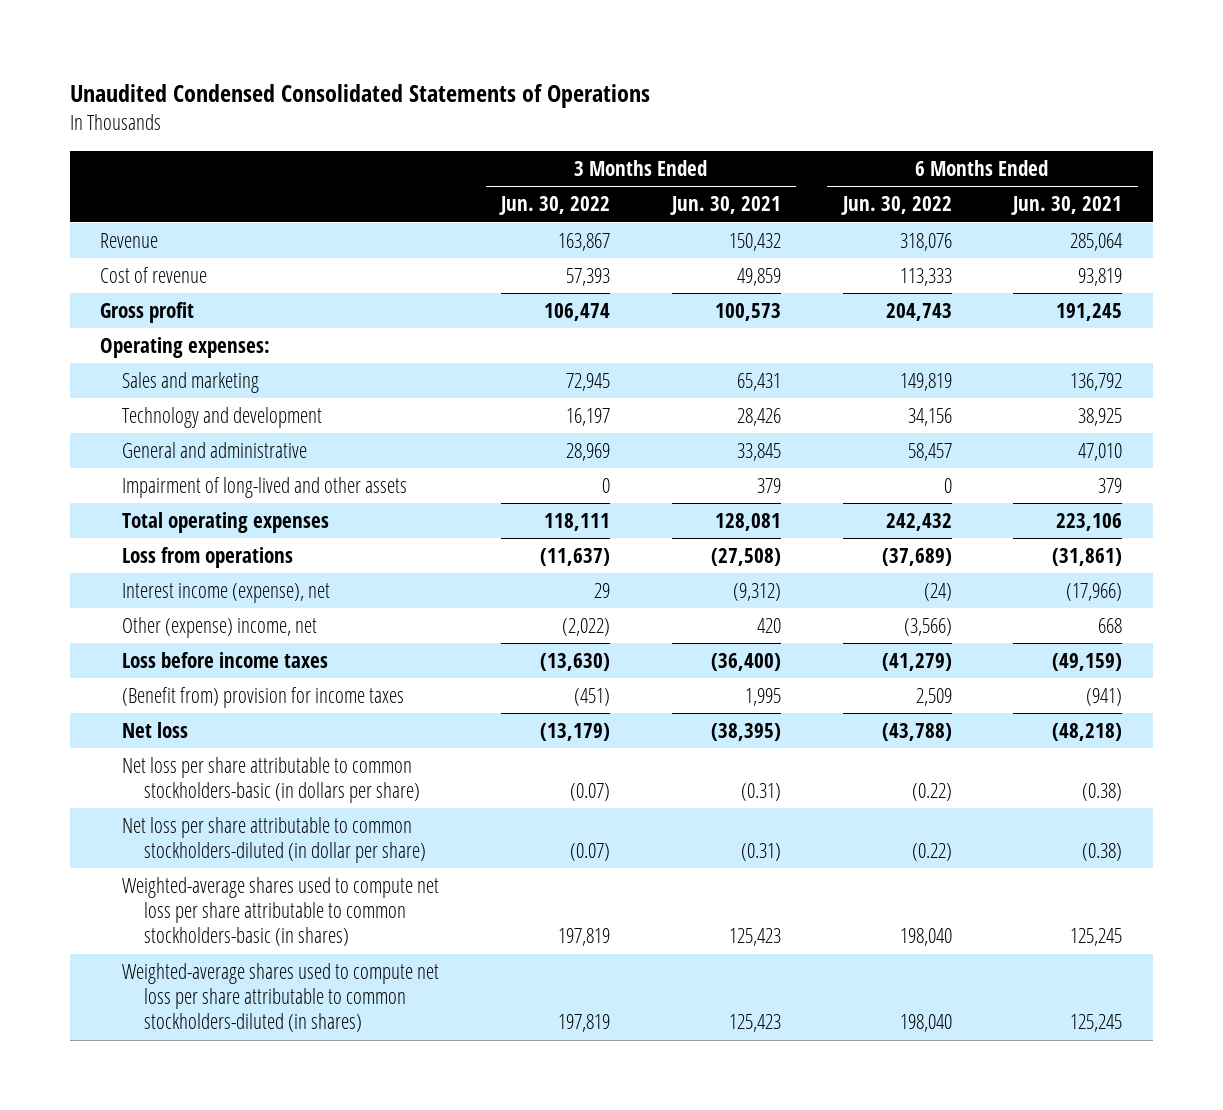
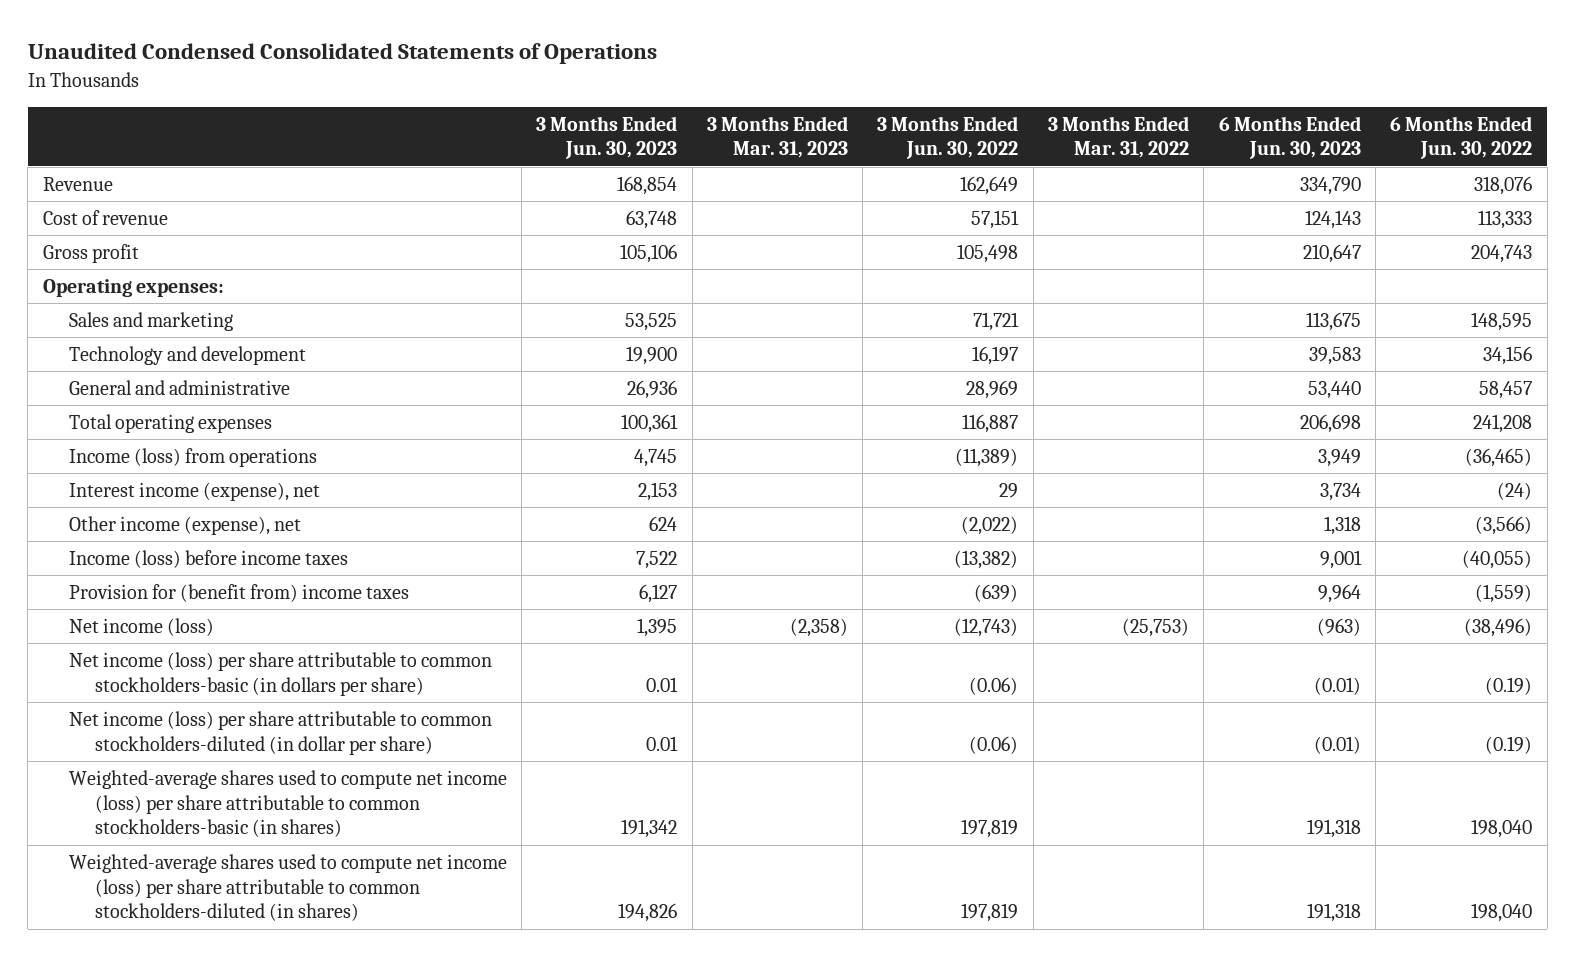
- | 3 Months Ended Jun. 30, 2022 | 3 Months Ended Jun. 30, 2021 | 6 Months Ended Jun. 30, 2022 | 6 Months Ended Jun. 30, 2021
+ | 3 Months Ended Jun. 30, 2023 | 3 Months Ended Mar. 31, 2023 | 3 Months Ended Jun. 30, 2022 | 3 Months Ended Mar. 31, 2022 | 6 Months Ended Jun. 30, 2023 | 6 Months Ended Jun. 30, 2022
- Revenue | 163,867 | 150,432 | 318,076 | 285,064
- Cost of revenue | 57,393 | 49,859 | 113,333 | 93,819
- Gross profit | 106,474 | 100,573 | 204,743 | 191,245
+ Revenue | 168,854 | | 162,649 | | 334,790 | 318,076
+ Cost of revenue | 63,748 | | 57,151 | | 124,143 | 113,333
+ Gross profit | 105,106 | | 105,498 | | 210,647 | 204,743
- Sales and marketing | 72,945 | 65,431 | 149,819 | 136,792
+ Sales and marketing | 53,525 | | 71,721 | | 113,675 | 148,595
- Impairment of long-lived and other assets | 0 | 379 | 0 | 379
- Total operating expenses | 118,111 | 128,081 | 242,432 | 223,106
- Loss from operations | (11,637) | (27,508) | (37,689) | (31,861)
+ Total operating expenses | 100,361 | | 116,887 | | 206,698 | 241,208
+ Income (loss) from operations | 4,745 | | (11,389) | | 3,949 | (36,465)
- Other (expense) income, net | (2,022) | 420 | (3,566) | 668
- Loss before income taxes | (13,630) | (36,400) | (41,279) | (49,159)
- (Benefit from) provision for income taxes | (451) | 1,995 | 2,509 | (941)
- Net loss | (13,179) | (38,395) | (43,788) | (48,218)
- Net loss per share attributable to common stockholders-basic (in dollars per share) | (0.07) | (0.31) | (0.22) | (0.38)
- Net loss per share attributable to common stockholders-diluted (in dollar per share) | (0.07) | (0.31) | (0.22) | (0.38)
- Weighted-average shares used to compute net loss per share attributable to common stockholders-basic (in shares) | 197,819 | 125,423 | 198,040 | 125,245
- Weighted-average shares used to compute net loss per share attributable to common stockholders-diluted (in shares) | 197,819 | 125,423 | 198,040 | 125,245
+ Other income (expense), net | 624 | | (2,022) | | 1,318 | (3,566)
+ Income (loss) before income taxes | 7,522 | | (13,382) | | 9,001 | (40,055)
+ Provision for (benefit from) income taxes | 6,127 | | (639) | | 9,964 | (1,559)
+ Net income (loss) | 1,395 | (2,358) | (12,743) | (25,753) | (963) | (38,496)
+ Net income (loss) per share attributable to common stockholders-basic (in dollars per share) | 0.01 | | (0.06) | | (0.01) | (0.19)
+ Net income (loss) per share attributable to common stockholders-diluted (in dollar per share) | 0.01 | | (0.06) | | (0.01) | (0.19)
+ Weighted-average shares used to compute net income (loss) per share attributable to common stockholders-basic (in shares) | 191,342 | | 197,819 | | 191,318 | 198,040
+ Weighted-average shares used to compute net income (loss) per share attributable to common stockholders-diluted (in shares) | 194,826 | | 197,819 | | 191,318 | 198,040

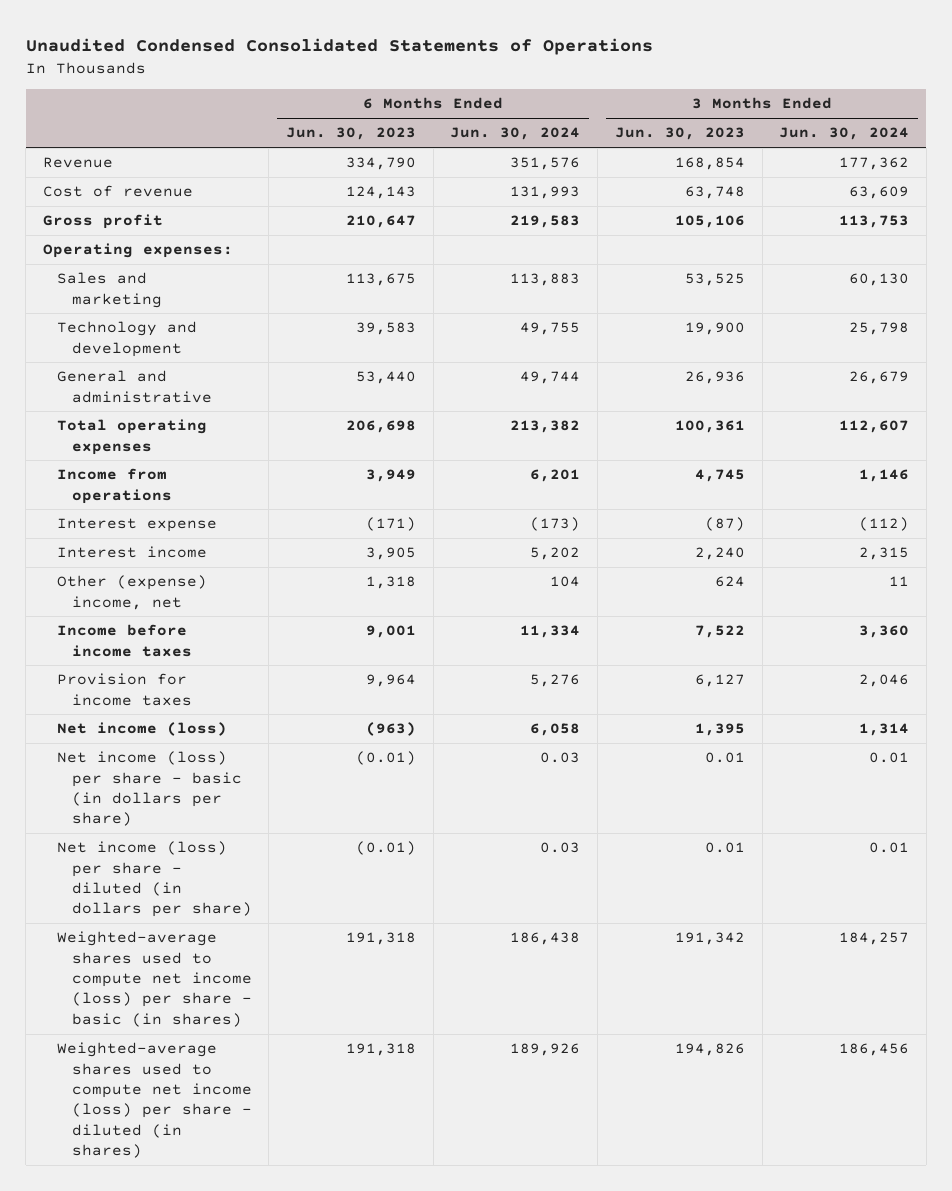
- | 3 Months Ended Jun. 30, 2023 | 3 Months Ended Mar. 31, 2023 | 3 Months Ended Jun. 30, 2022 | 3 Months Ended Mar. 31, 2022 | 6 Months Ended Jun. 30, 2023 | 6 Months Ended Jun. 30, 2022
+ | 6 Months Ended Jun. 30, 2023 | 6 Months Ended Jun. 30, 2024 | 3 Months Ended Jun. 30, 2023 | 3 Months Ended Jun. 30, 2024
- Income (loss) from operations | 4,745 | | (11,389) | | 3,949 | (36,465)
- Interest income (expense), net | 2,153 | | 29 | | 3,734 | (24)
- Other income (expense), net | 624 | | (2,022) | | 1,318 | (3,566)
- Income (loss) before income taxes | 7,522 | | (13,382) | | 9,001 | (40,055)
- Provision for (benefit from) income taxes | 6,127 | | (639) | | 9,964 | (1,559)
+ Income from operations | 3,949 | 6,201 | 4,745 | 1,146
+ Interest expense | (171) | (173) | (87) | (112)
+ Interest income | 3,905 | 5,202 | 2,240 | 2,315
+ Other (expense) income, net | 1,318 | 104 | 624 | 11
+ Income before income taxes | 9,001 | 11,334 | 7,522 | 3,360
+ Provision for income taxes | 9,964 | 5,276 | 6,127 | 2,046
- Net income (loss) per share attributable to common stockholders-basic (in dollars per share) | 0.01 | | (0.06) | | (0.01) | (0.19)
- Net income (loss) per share attributable to common stockholders-diluted (in dollar per share) | 0.01 | | (0.06) | | (0.01) | (0.19)
- Weighted-average shares used to compute net income (loss) per share attributable to common stockholders-basic (in shares) | 191,342 | | 197,819 | | 191,318 | 198,040
- Weighted-average shares used to compute net income (loss) per share attributable to common stockholders-diluted (in shares) | 194,826 | | 197,819 | | 191,318 | 198,040
+ Net income (loss) per share - basic (in dollars per share) | (0.01) | 0.03 | 0.01 | 0.01
+ Net income (loss) per share - diluted (in dollars per share) | (0.01) | 0.03 | 0.01 | 0.01
+ Weighted-average shares used to compute net income (loss) per share - basic (in shares) | 191,318 | 186,438 | 191,342 | 184,257
+ Weighted-average shares used to compute net income (loss) per share - diluted (in shares) | 191,318 | 189,926 | 194,826 | 186,456

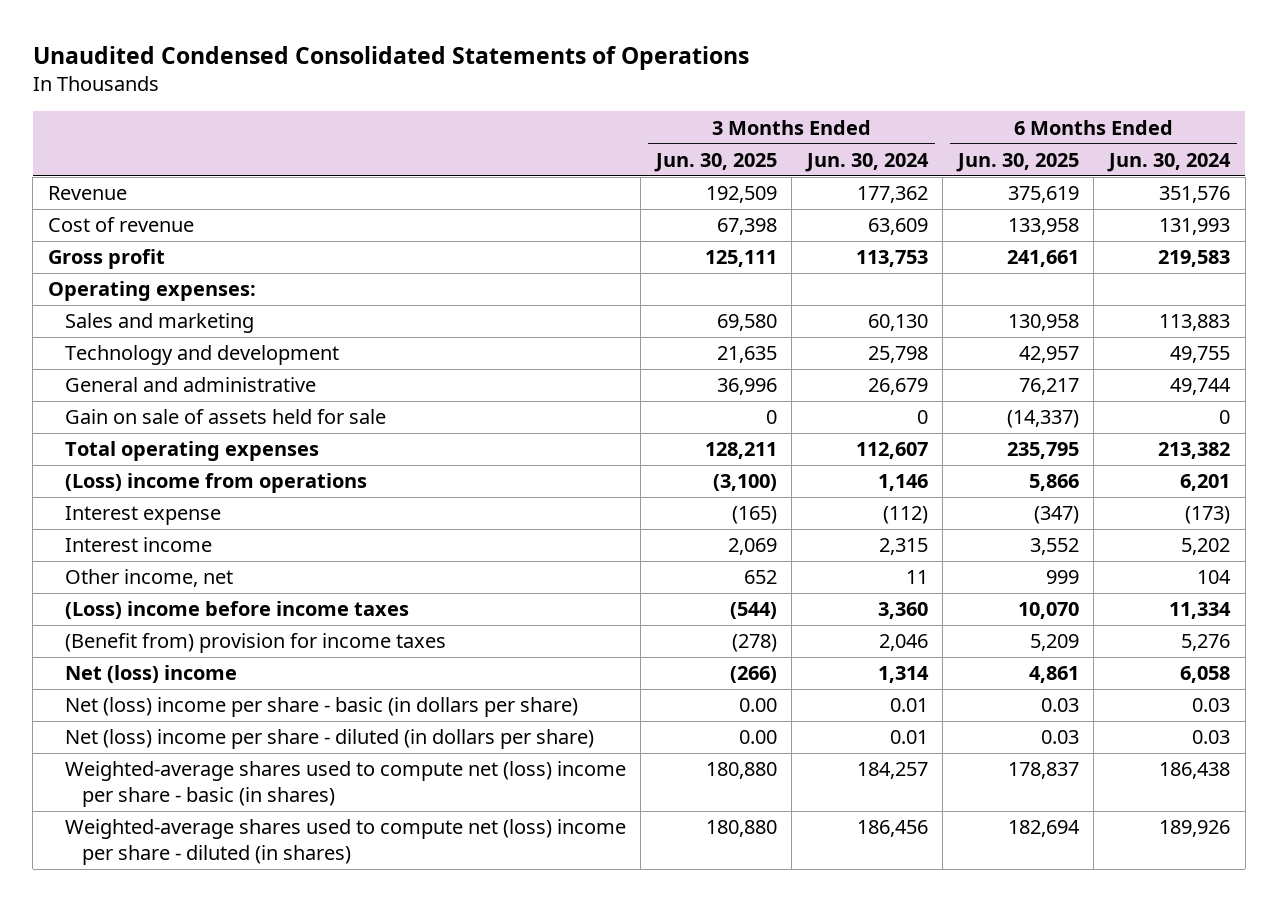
- | 6 Months Ended Jun. 30, 2023 | 6 Months Ended Jun. 30, 2024 | 3 Months Ended Jun. 30, 2023 | 3 Months Ended Jun. 30, 2024
+ | 3 Months Ended Jun. 30, 2025 | 3 Months Ended Jun. 30, 2024 | 6 Months Ended Jun. 30, 2025 | 6 Months Ended Jun. 30, 2024
+ Gain on sale of assets held for sale | 0 | 0 | (14,337) | 0
- Income from operations | 3,949 | 6,201 | 4,745 | 1,146
+ (Loss) income from operations | (3,100) | 1,146 | 5,866 | 6,201
- Other (expense) income, net | 1,318 | 104 | 624 | 11
- Income before income taxes | 9,001 | 11,334 | 7,522 | 3,360
- Provision for income taxes | 9,964 | 5,276 | 6,127 | 2,046
- Net income (loss) | (963) | 6,058 | 1,395 | 1,314
- Net income (loss) per share - basic (in dollars per share) | (0.01) | 0.03 | 0.01 | 0.01
- Net income (loss) per share - diluted (in dollars per share) | (0.01) | 0.03 | 0.01 | 0.01
- Weighted-average shares used to compute net income (loss) per share - basic (in shares) | 191,318 | 186,438 | 191,342 | 184,257
- Weighted-average shares used to compute net income (loss) per share - diluted (in shares) | 191,318 | 189,926 | 194,826 | 186,456
+ Other income, net | 652 | 11 | 999 | 104
+ (Loss) income before income taxes | (544) | 3,360 | 10,070 | 11,334
+ (Benefit from) provision for income taxes | (278) | 2,046 | 5,209 | 5,276
+ Net (loss) income | (266) | 1,314 | 4,861 | 6,058
+ Net (loss) income per share - basic (in dollars per share) | 0.00 | 0.01 | 0.03 | 0.03
+ Net (loss) income per share - diluted (in dollars per share) | 0.00 | 0.01 | 0.03 | 0.03
+ Weighted-average shares used to compute net (loss) income per share - basic (in shares) | 180,880 | 184,257 | 178,837 | 186,438
+ Weighted-average shares used to compute net (loss) income per share - diluted (in shares) | 180,880 | 186,456 | 182,694 | 189,926

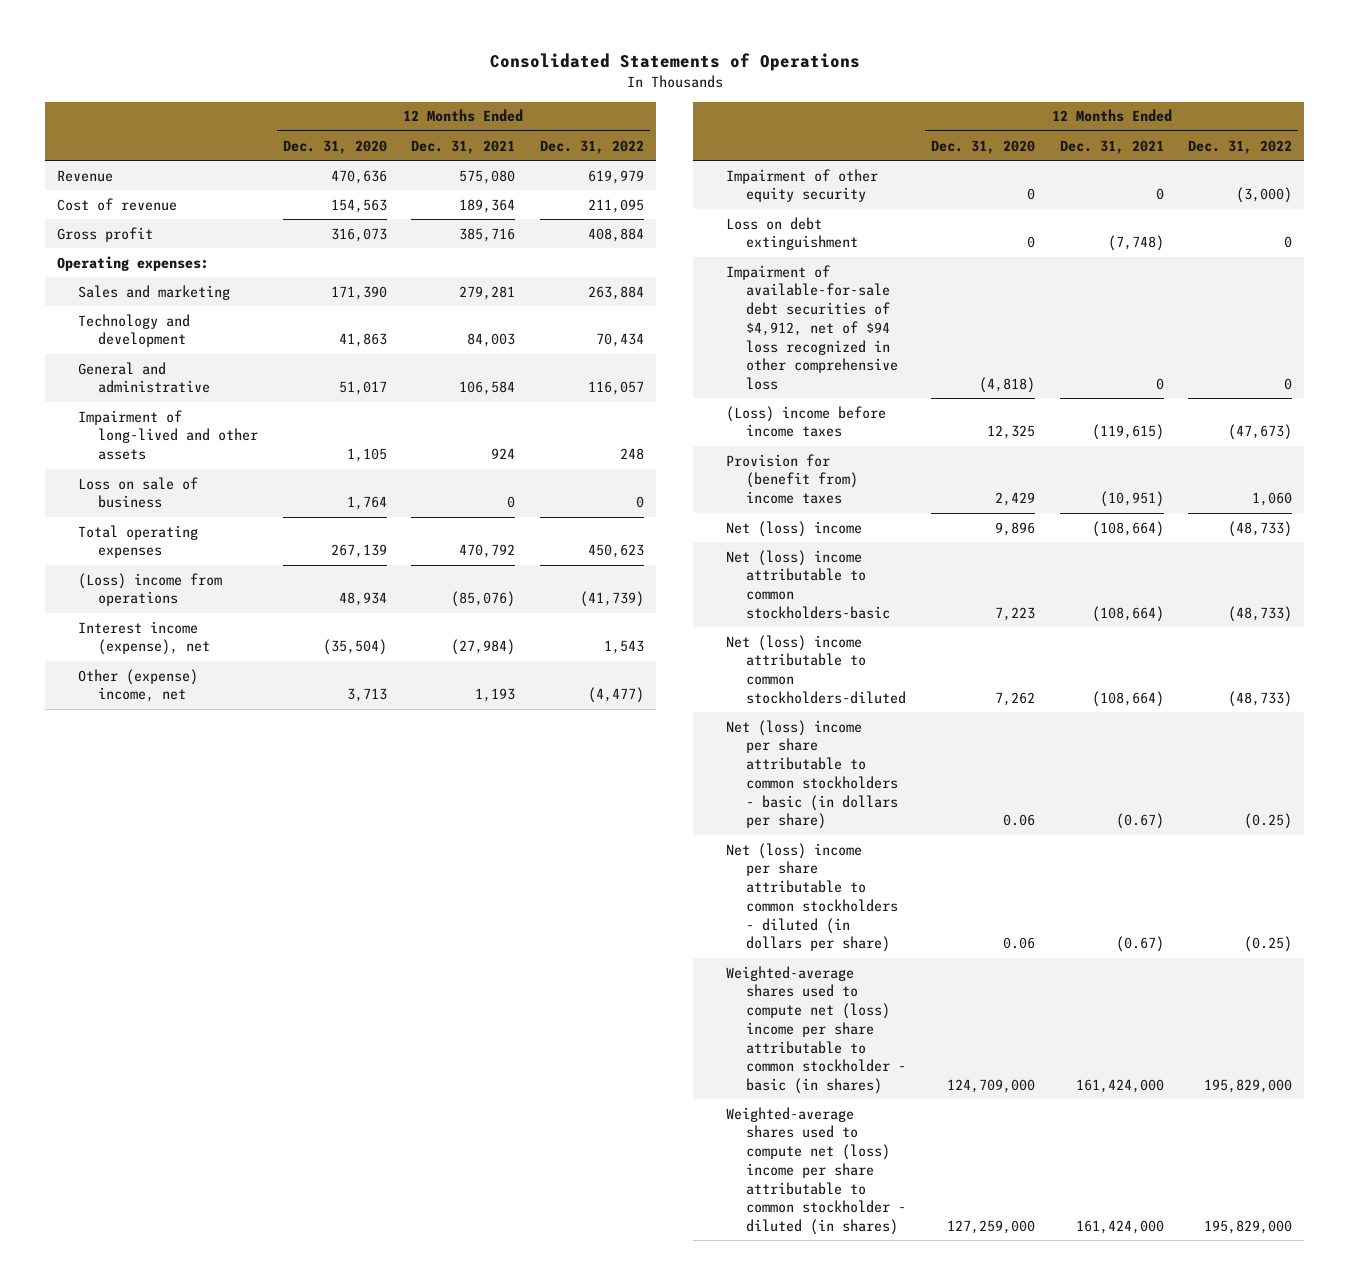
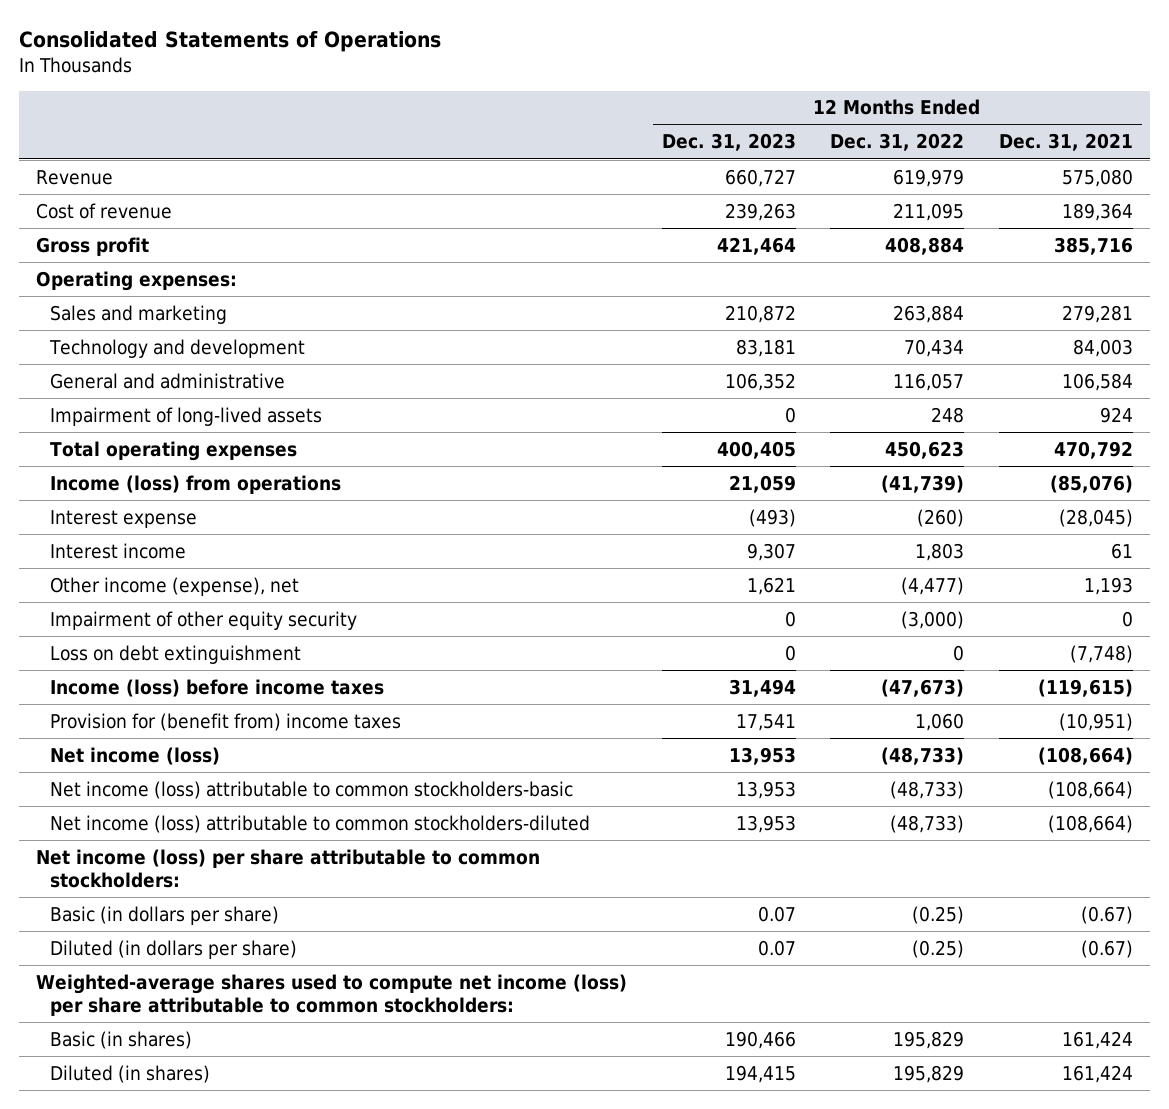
- | 12 Months Ended Dec. 31, 2020 | 12 Months Ended Dec. 31, 2021 | 12 Months Ended Dec. 31, 2022
+ | 12 Months Ended Dec. 31, 2023 | 12 Months Ended Dec. 31, 2022 | 12 Months Ended Dec. 31, 2021
- Impairment of long-lived and other assets | 1,105 | 924 | 248
- Loss on sale of business | 1,764 | 0 | 0
+ Impairment of long-lived assets | 0 | 248 | 924
- (Loss) income from operations | 48,934 | (85,076) | (41,739)
- Interest income (expense), net | (35,504) | (27,984) | 1,543
- Other (expense) income, net | 3,713 | 1,193 | (4,477)
+ Income (loss) from operations | 21,059 | (41,739) | (85,076)
+ Interest expense | (493) | (260) | (28,045)
+ Interest income | 9,307 | 1,803 | 61
+ Other income (expense), net | 1,621 | (4,477) | 1,193
- Impairment of available-for-sale debt securities of $4,912, net of $94 loss recognized in other comprehensive loss | (4,818) | 0 | 0
- (Loss) income before income taxes | 12,325 | (119,615) | (47,673)
+ Income (loss) before income taxes | 31,494 | (47,673) | (119,615)
- Net (loss) income | 9,896 | (108,664) | (48,733)
- Net (loss) income attributable to common stockholders-basic | 7,223 | (108,664) | (48,733)
- Net (loss) income attributable to common stockholders-diluted | 7,262 | (108,664) | (48,733)
- Net (loss) income per share attributable to common stockholders - basic (in dollars per share) | 0.06 | (0.67) | (0.25)
- Net (loss) income per share attributable to common stockholders - diluted (in dollars per share) | 0.06 | (0.67) | (0.25)
- Weighted-average shares used to compute net (loss) income per share attributable to common stockholder - basic (in shares) | 124,709,000 | 161,424,000 | 195,829,000
- Weighted-average shares used to compute net (loss) income per share attributable to common stockholder - diluted (in shares) | 127,259,000 | 161,424,000 | 195,829,000
+ Net income (loss) | 13,953 | (48,733) | (108,664)
+ Net income (loss) attributable to common stockholders-basic | 13,953 | (48,733) | (108,664)
+ Net income (loss) attributable to common stockholders-diluted | 13,953 | (48,733) | (108,664)
+ Net income (loss) per share attributable to common stockholders:
+ Basic (in dollars per share) | 0.07 | (0.25) | (0.67)
+ Diluted (in dollars per share) | 0.07 | (0.25) | (0.67)
+ Weighted-average shares used to compute net income (loss) per share attributable to common stockholders:
+ Basic (in shares) | 190,466 | 195,829 | 161,424
+ Diluted (in shares) | 194,415 | 195,829 | 161,424

